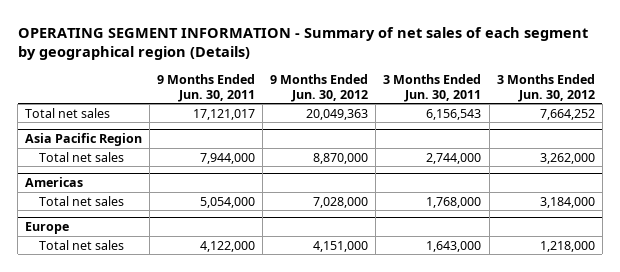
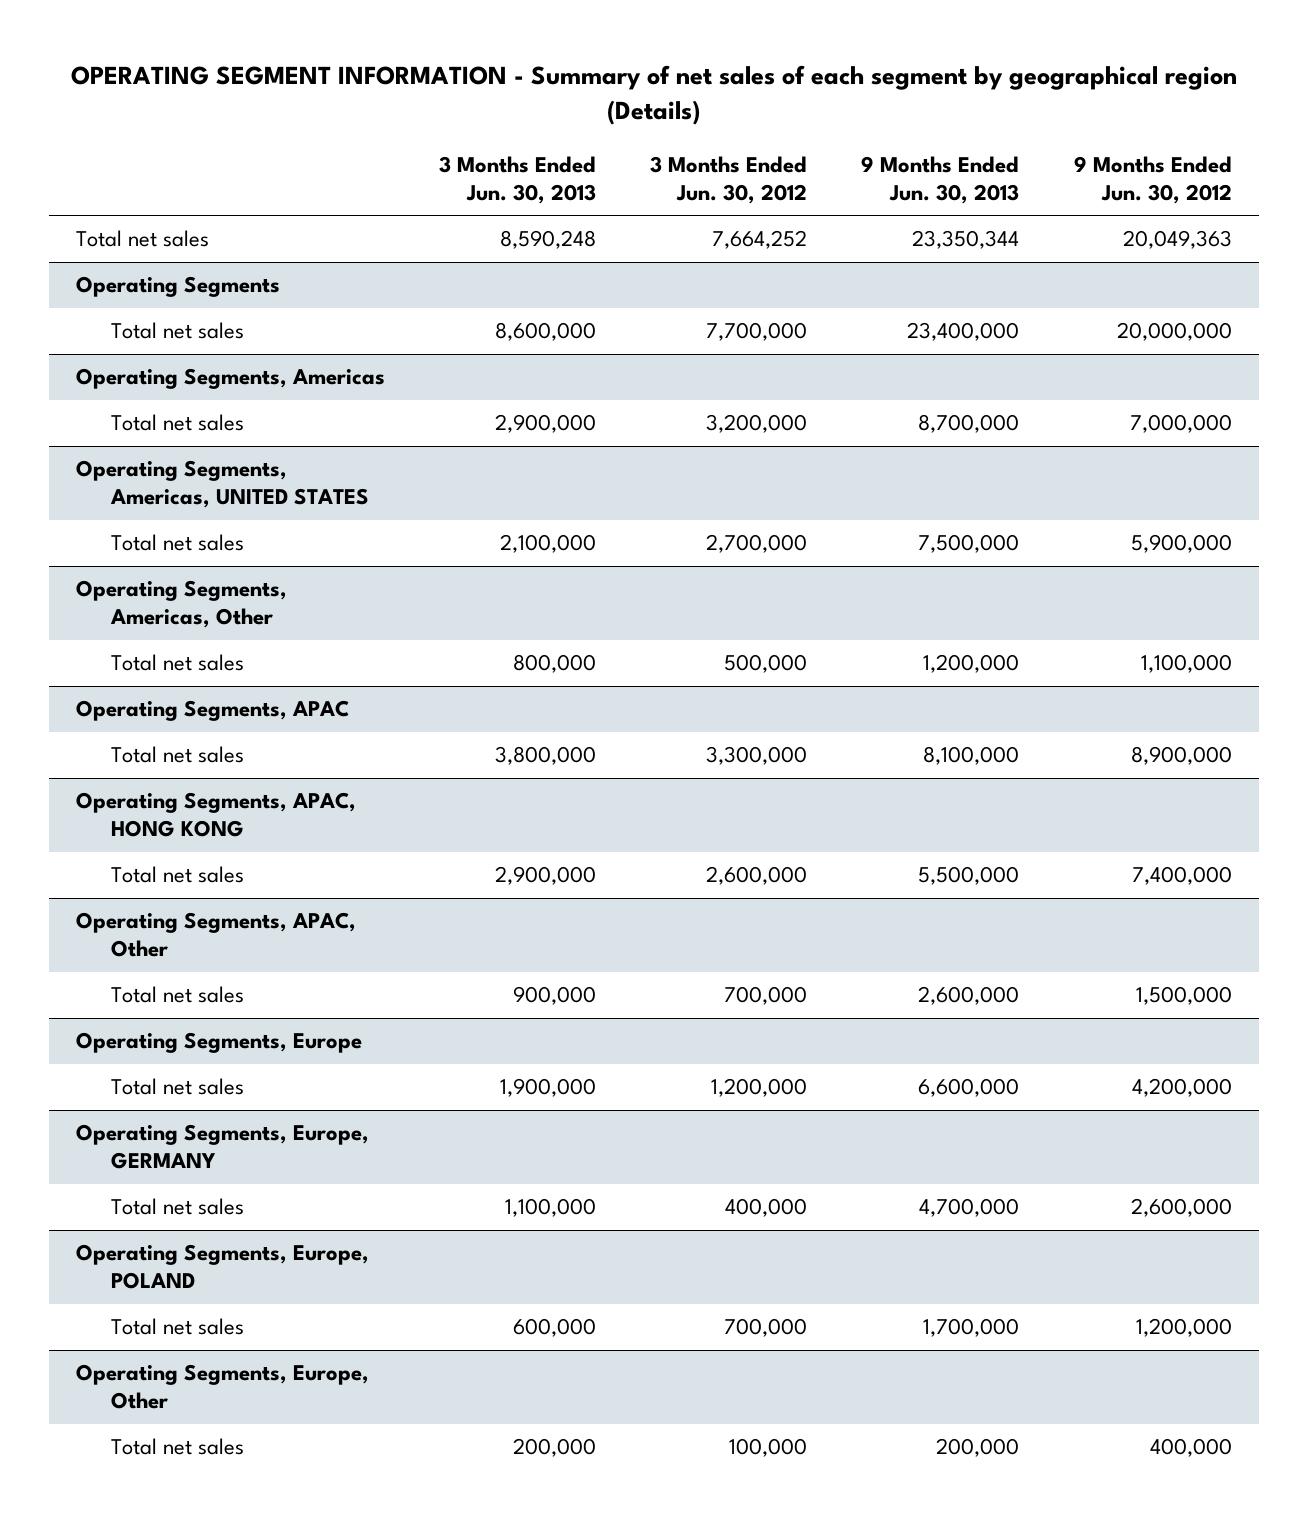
- | 9 Months Ended Jun. 30, 2011 | 9 Months Ended Jun. 30, 2012 | 3 Months Ended Jun. 30, 2011 | 3 Months Ended Jun. 30, 2012
+ | 3 Months Ended Jun. 30, 2013 | 3 Months Ended Jun. 30, 2012 | 9 Months Ended Jun. 30, 2013 | 9 Months Ended Jun. 30, 2012
- Asia Pacific Region
- Total net sales | 7,944,000 | 8,870,000 | 2,744,000 | 3,262,000
- Americas
- Total net sales | 5,054,000 | 7,028,000 | 1,768,000 | 3,184,000
- Europe
- Total net sales | 4,122,000 | 4,151,000 | 1,643,000 | 1,218,000
+ Operating Segments
+ Total net sales | 8,600,000 | 7,700,000 | 23,400,000 | 20,000,000
+ Operating Segments, Americas
+ Total net sales | 2,900,000 | 3,200,000 | 8,700,000 | 7,000,000
+ Operating Segments, Americas, UNITED STATES
+ Total net sales | 2,100,000 | 2,700,000 | 7,500,000 | 5,900,000
+ Operating Segments, Americas, Other
+ Total net sales | 800,000 | 500,000 | 1,200,000 | 1,100,000
+ Operating Segments, APAC
+ Total net sales | 3,800,000 | 3,300,000 | 8,100,000 | 8,900,000
+ Operating Segments, APAC, HONG KONG
+ Total net sales | 2,900,000 | 2,600,000 | 5,500,000 | 7,400,000
+ Operating Segments, APAC, Other
+ Total net sales | 900,000 | 700,000 | 2,600,000 | 1,500,000
+ Operating Segments, Europe
+ Total net sales | 1,900,000 | 1,200,000 | 6,600,000 | 4,200,000
+ Operating Segments, Europe, GERMANY
+ Total net sales | 1,100,000 | 400,000 | 4,700,000 | 2,600,000
+ Operating Segments, Europe, POLAND
+ Total net sales | 600,000 | 700,000 | 1,700,000 | 1,200,000
+ Operating Segments, Europe, Other
+ Total net sales | 200,000 | 100,000 | 200,000 | 400,000

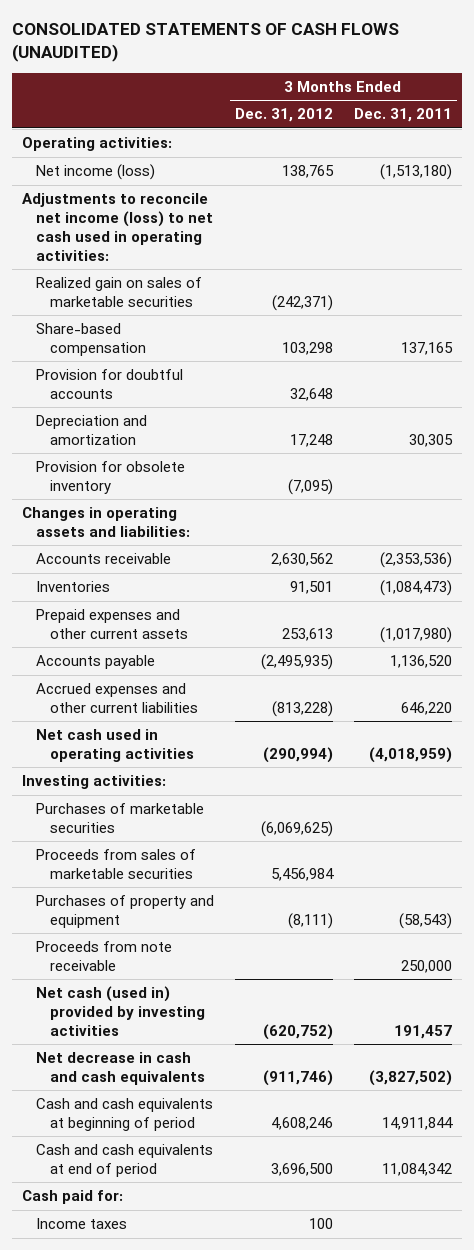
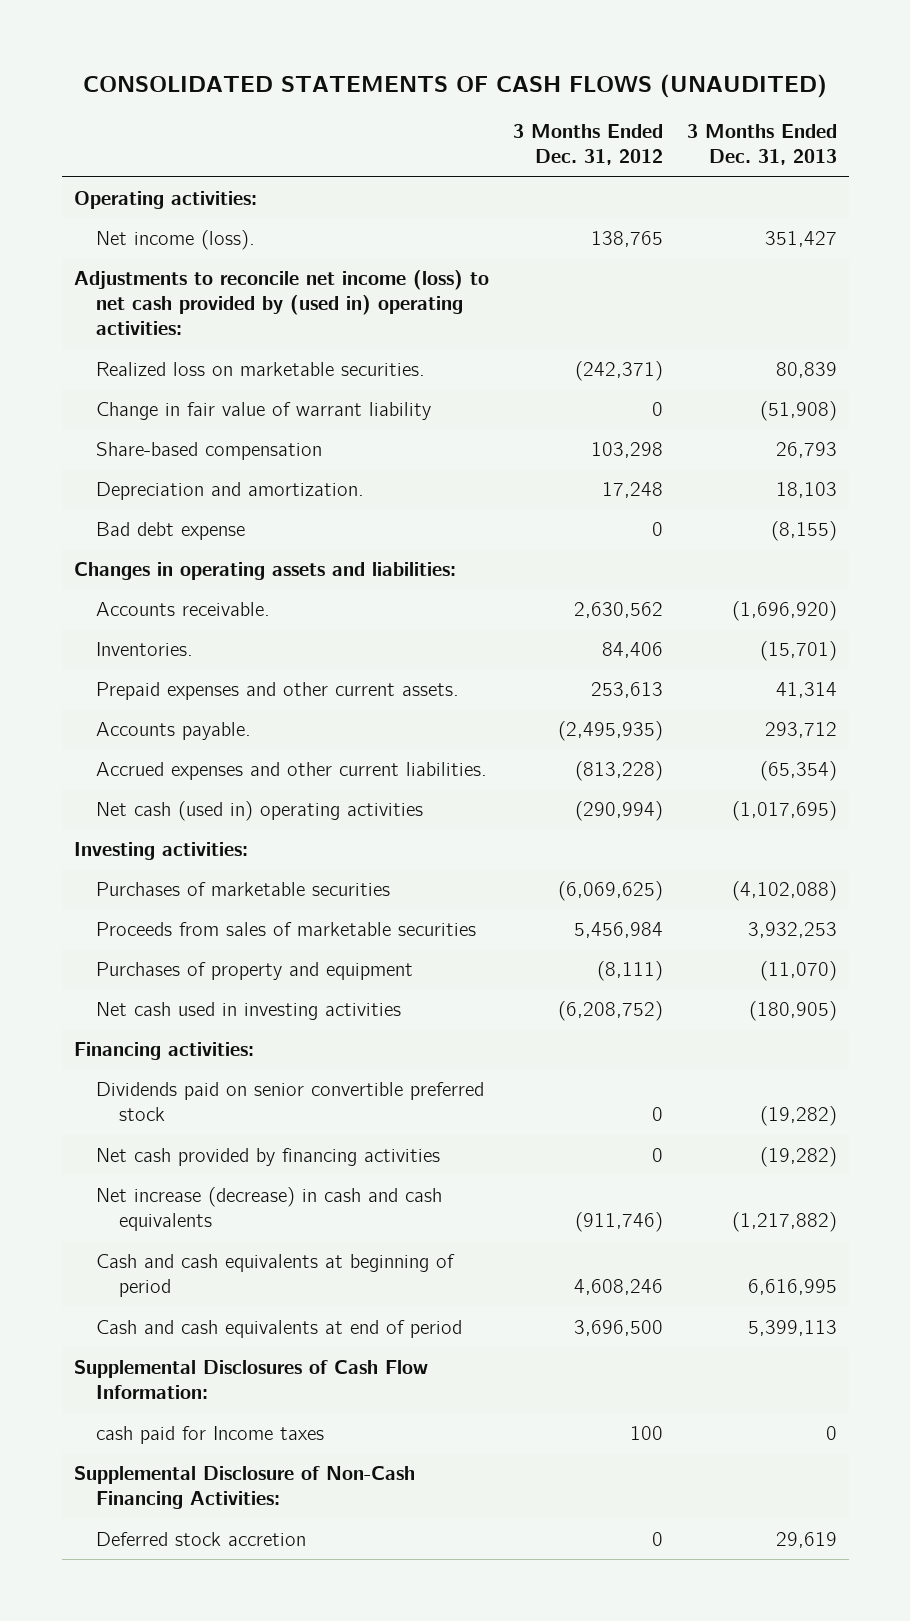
- | 3 Months Ended Dec. 31, 2012 | 3 Months Ended Dec. 31, 2011
+ | 3 Months Ended Dec. 31, 2012 | 3 Months Ended Dec. 31, 2013
- Net income (loss) | 138,765 | (1,513,180)
- Adjustments to reconcile net income (loss) to net cash used in operating activities:
- Realized gain on sales of marketable securities | (242,371) |
+ Net income (loss). | 138,765 | 351,427
+ Adjustments to reconcile net income (loss) to net cash provided by (used in) operating activities:
+ Realized loss on marketable securities. | (242,371) | 80,839
+ Change in fair value of warrant liability | 0 | (51,908)
- Provision for doubtful accounts | 32,648 |
- Depreciation and amortization | 17,248 | 30,305
- Provision for obsolete inventory | (7,095) |
+ Depreciation and amortization. | 17,248 | 18,103
+ Bad debt expense | 0 | (8,155)
- Accounts receivable | 2,630,562 | (2,353,536)
- Inventories | 91,501 | (1,084,473)
- Prepaid expenses and other current assets | 253,613 | (1,017,980)
- Accounts payable | (2,495,935) | 1,136,520
- Accrued expenses and other current liabilities | (813,228) | 646,220
- Net cash used in operating activities | (290,994) | (4,018,959)
+ Accounts receivable. | 2,630,562 | (1,696,920)
+ Inventories. | 84,406 | (15,701)
+ Prepaid expenses and other current assets. | 253,613 | 41,314
+ Accounts payable. | (2,495,935) | 293,712
+ Accrued expenses and other current liabilities. | (813,228) | (65,354)
+ Net cash (used in) operating activities | (290,994) | (1,017,695)
- Proceeds from note receivable | | 250,000
- Net cash (used in) provided by investing activities | (620,752) | 191,457
- Net decrease in cash and cash equivalents | (911,746) | (3,827,502)
+ Net cash used in investing activities | (6,208,752) | (180,905)
+ Financing activities:
+ Dividends paid on senior convertible preferred stock | 0 | (19,282)
+ Net cash provided by financing activities | 0 | (19,282)
+ Net increase (decrease) in cash and cash equivalents | (911,746) | (1,217,882)
- Cash paid for:
- Income taxes | 100 |
+ Supplemental Disclosures of Cash Flow Information:
+ cash paid for Income taxes | 100 | 0
+ Supplemental Disclosure of Non-Cash Financing Activities:
+ Deferred stock accretion | 0 | 29,619

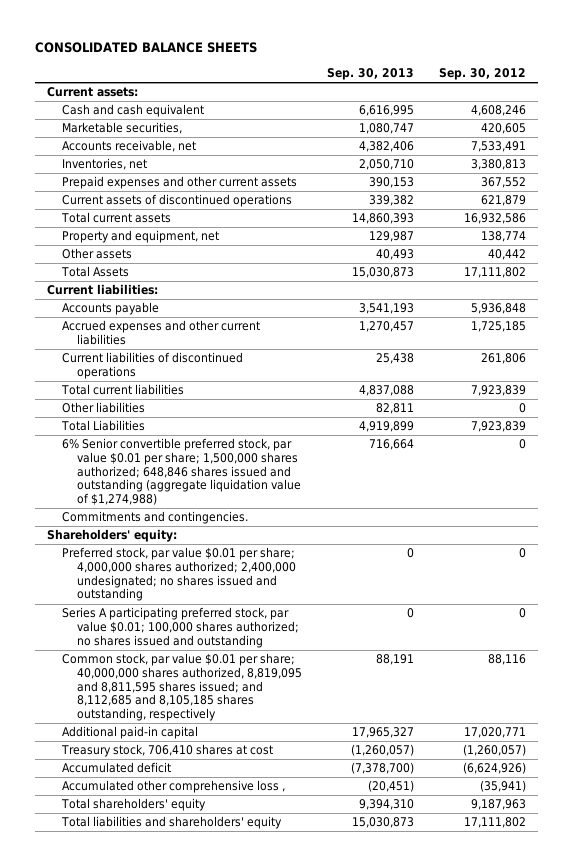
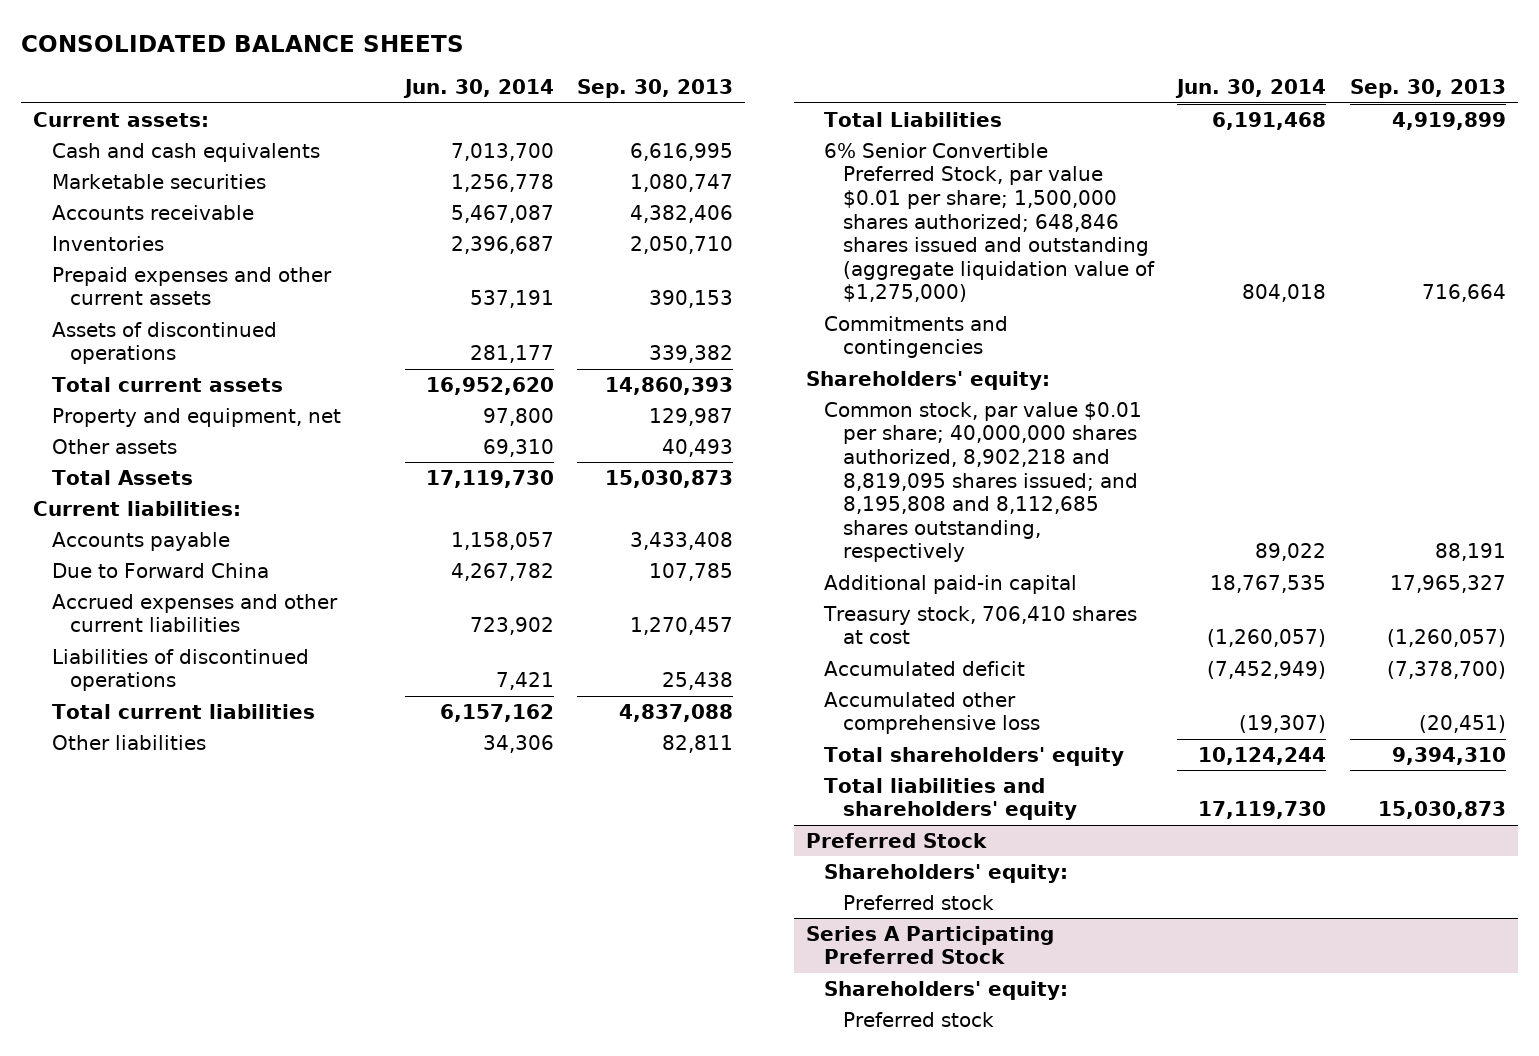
- | Sep. 30, 2013 | Sep. 30, 2012
+ | Jun. 30, 2014 | Sep. 30, 2013
- Cash and cash equivalent | 6,616,995 | 4,608,246
- Marketable securities, | 1,080,747 | 420,605
- Accounts receivable, net | 4,382,406 | 7,533,491
- Inventories, net | 2,050,710 | 3,380,813
+ Cash and cash equivalents | 7,013,700 | 6,616,995
+ Marketable securities | 1,256,778 | 1,080,747
+ Accounts receivable | 5,467,087 | 4,382,406
+ Inventories | 2,396,687 | 2,050,710
- Current assets of discontinued operations | 339,382 | 621,879
+ Assets of discontinued operations | 281,177 | 339,382
- Accounts payable | 3,541,193 | 5,936,848
+ Accounts payable | 1,158,057 | 3,433,408
+ Due to Forward China | 4,267,782 | 107,785
- Current liabilities of discontinued operations | 25,438 | 261,806
+ Liabilities of discontinued operations | 7,421 | 25,438
- 6% Senior convertible preferred stock, par value $0.01 per share; 1,500,000 shares authorized; 648,846 shares issued and outstanding (aggregate liquidation value of $1,274,988) | 716,664 | 0
- Commitments and contingencies.
+ 6% Senior Convertible Preferred Stock, par value $0.01 per share; 1,500,000 shares authorized; 648,846 shares issued and outstanding (aggregate liquidation value of $1,275,000) | 804,018 | 716,664
+ Commitments and contingencies
- Preferred stock, par value $0.01 per share; 4,000,000 shares authorized; 2,400,000 undesignated; no shares issued and outstanding | 0 | 0
- Series A participating preferred stock, par value $0.01; 100,000 shares authorized; no shares issued and outstanding | 0 | 0
- Common stock, par value $0.01 per share; 40,000,000 shares authorized, 8,819,095 and 8,811,595 shares issued; and 8,112,685 and 8,105,185 shares outstanding, respectively | 88,191 | 88,116
+ Common stock, par value $0.01 per share; 40,000,000 shares authorized, 8,902,218 and 8,819,095 shares issued; and 8,195,808 and 8,112,685 shares outstanding, respectively | 89,022 | 88,191
- Accumulated other comprehensive loss , | (20,451) | (35,941)
+ Accumulated other comprehensive loss | (19,307) | (20,451)
+ Preferred Stock
+ Shareholders' equity:
+ Preferred stock
+ Series A Participating Preferred Stock
+ Shareholders' equity:
+ Preferred stock

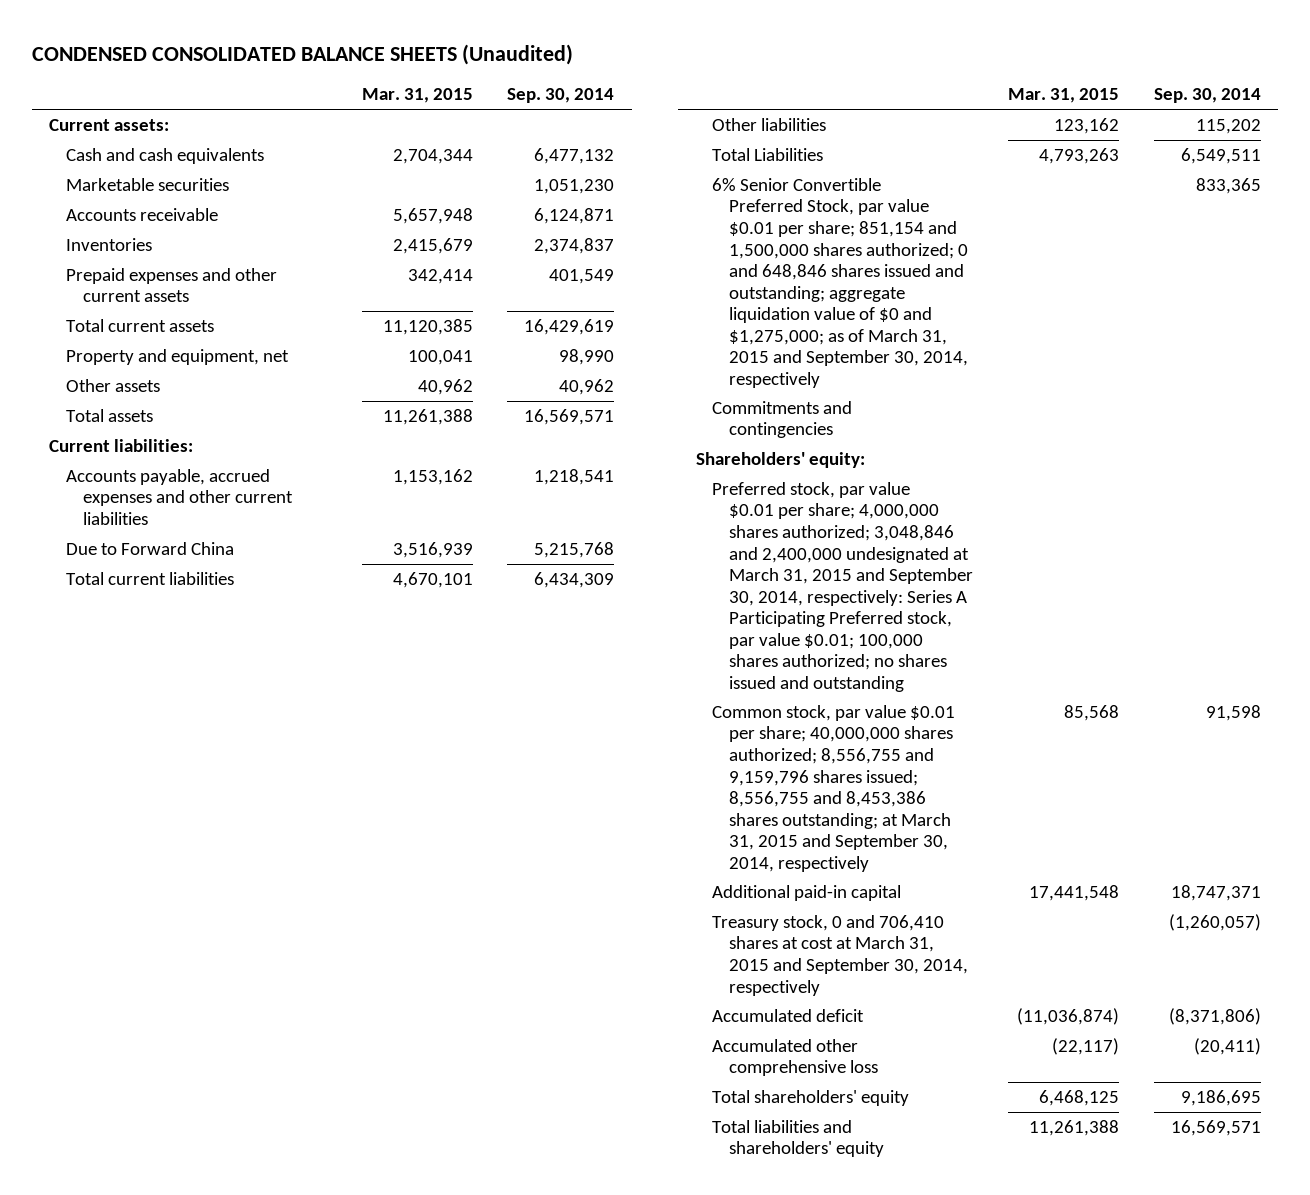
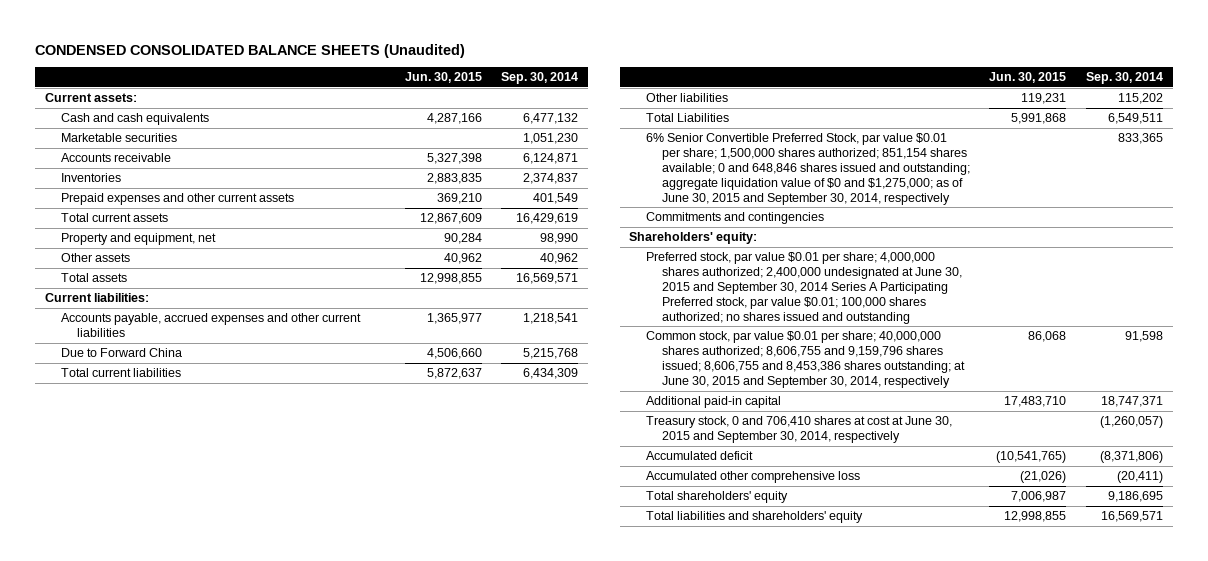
- | Mar. 31, 2015 | Sep. 30, 2014
+ | Jun. 30, 2015 | Sep. 30, 2014
- 6% Senior Convertible Preferred Stock, par value $0.01 per share; 851,154 and 1,500,000 shares authorized; 0 and 648,846 shares issued and outstanding; aggregate liquidation value of $0 and $1,275,000; as of March 31, 2015 and September 30, 2014, respectively | | 833,365
+ 6% Senior Convertible Preferred Stock, par value $0.01 per share; 1,500,000 shares authorized; 851,154 shares available; 0 and 648,846 shares issued and outstanding; aggregate liquidation value of $0 and $1,275,000; as of June 30, 2015 and September 30, 2014, respectively | | 833,365
- Preferred stock, par value $0.01 per share; 4,000,000 shares authorized; 3,048,846 and 2,400,000 undesignated at March 31, 2015 and September 30, 2014, respectively: Series A Participating Preferred stock, par value $0.01; 100,000 shares authorized; no shares issued and outstanding
- Common stock, par value $0.01 per share; 40,000,000 shares authorized; 8,556,755 and 9,159,796 shares issued; 8,556,755 and 8,453,386 shares outstanding; at March 31, 2015 and September 30, 2014, respectively | 85,568 | 91,598
+ Preferred stock, par value $0.01 per share; 4,000,000 shares authorized; 2,400,000 undesignated at June 30, 2015 and September 30, 2014 Series A Participating Preferred stock, par value $0.01; 100,000 shares authorized; no shares issued and outstanding
+ Common stock, par value $0.01 per share; 40,000,000 shares authorized; 8,606,755 and 9,159,796 shares issued; 8,606,755 and 8,453,386 shares outstanding; at June 30, 2015 and September 30, 2014, respectively | 86,068 | 91,598
- Treasury stock, 0 and 706,410 shares at cost at March 31, 2015 and September 30, 2014, respectively | | (1,260,057)
+ Treasury stock, 0 and 706,410 shares at cost at June 30, 2015 and September 30, 2014, respectively | | (1,260,057)

